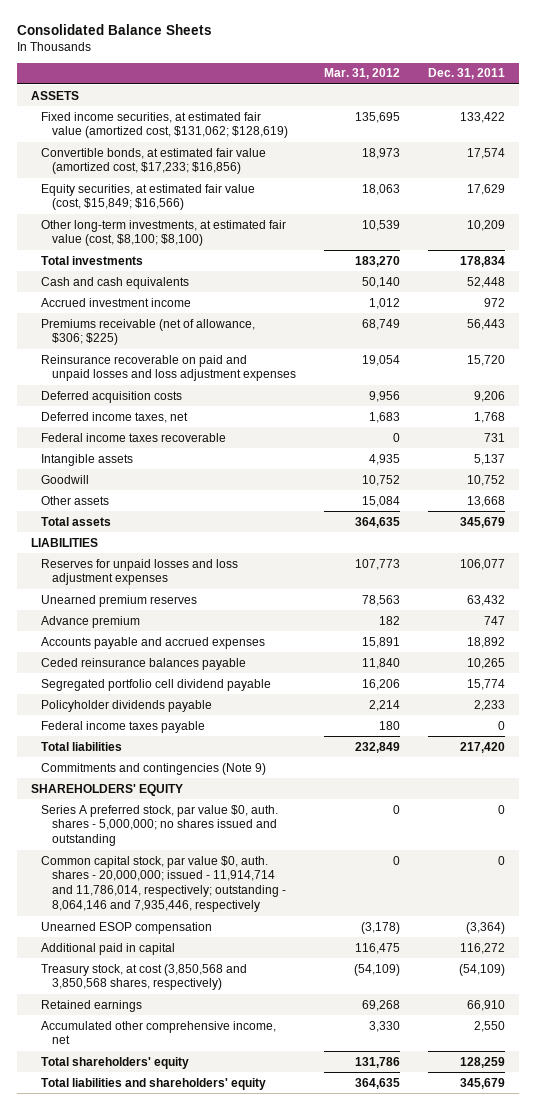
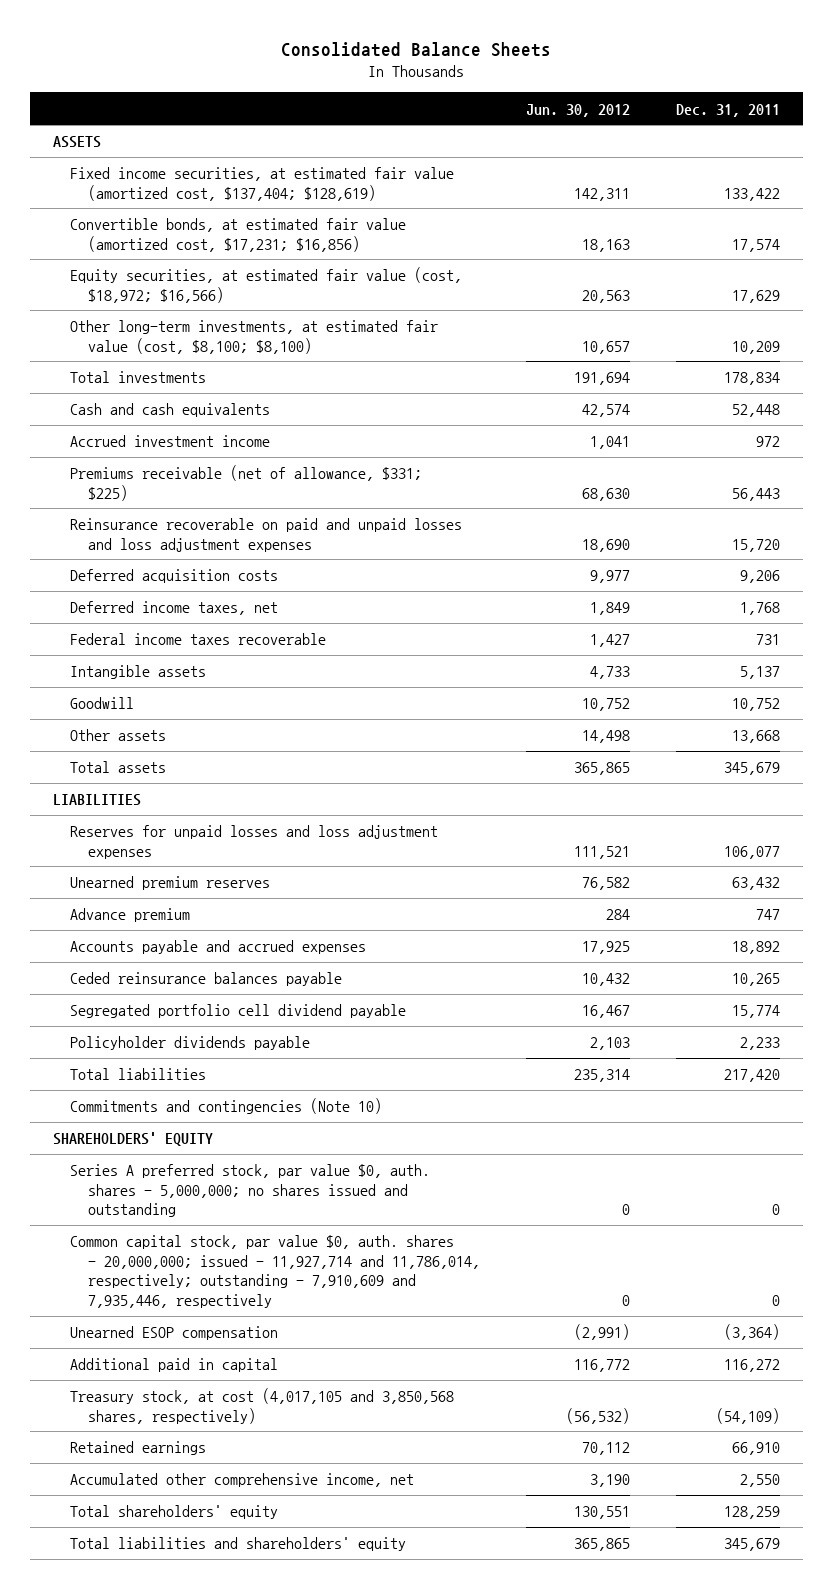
- | Mar. 31, 2012 | Dec. 31, 2011
+ | Jun. 30, 2012 | Dec. 31, 2011
- Fixed income securities, at estimated fair value (amortized cost, $131,062; $128,619) | 135,695 | 133,422
- Convertible bonds, at estimated fair value (amortized cost, $17,233; $16,856) | 18,973 | 17,574
- Equity securities, at estimated fair value (cost, $15,849; $16,566) | 18,063 | 17,629
+ Fixed income securities, at estimated fair value (amortized cost, $137,404; $128,619) | 142,311 | 133,422
+ Convertible bonds, at estimated fair value (amortized cost, $17,231; $16,856) | 18,163 | 17,574
+ Equity securities, at estimated fair value (cost, $18,972; $16,566) | 20,563 | 17,629
- Premiums receivable (net of allowance, $306; $225) | 68,749 | 56,443
+ Premiums receivable (net of allowance, $331; $225) | 68,630 | 56,443
- Federal income taxes payable | 180 | 0
- Commitments and contingencies (Note 9)
+ Commitments and contingencies (Note 10)
- Common capital stock, par value $0, auth. shares - 20,000,000; issued - 11,914,714 and 11,786,014, respectively; outstanding - 8,064,146 and 7,935,446, respectively | 0 | 0
+ Common capital stock, par value $0, auth. shares - 20,000,000; issued - 11,927,714 and 11,786,014, respectively; outstanding - 7,910,609 and 7,935,446, respectively | 0 | 0
- Treasury stock, at cost (3,850,568 and 3,850,568 shares, respectively) | (54,109) | (54,109)
+ Treasury stock, at cost (4,017,105 and 3,850,568 shares, respectively) | (56,532) | (54,109)

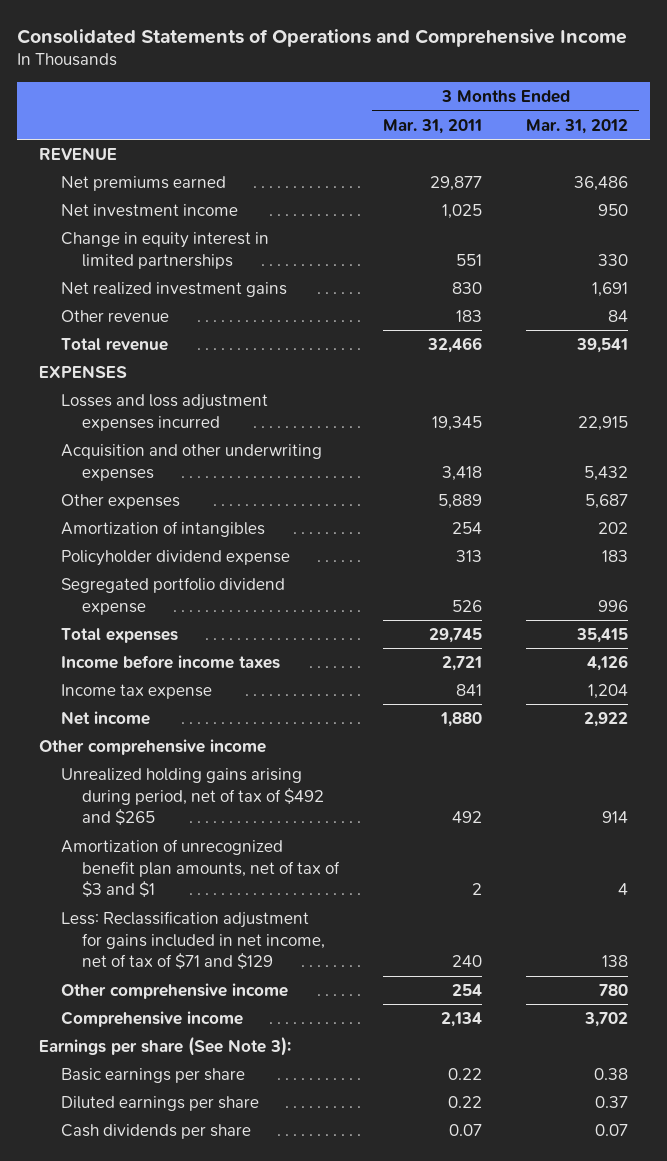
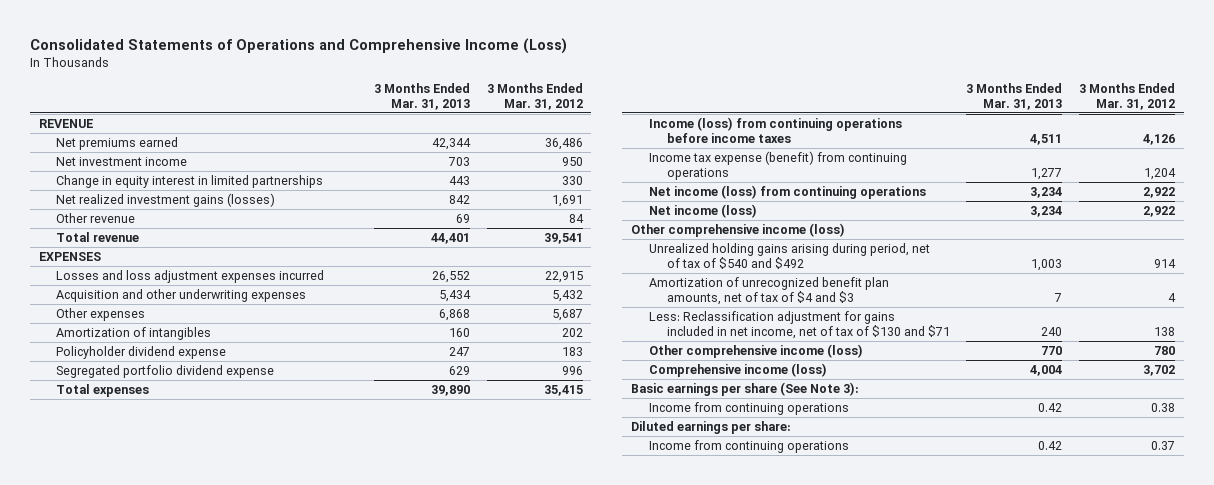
- Consolidated Statements of Operations and Comprehensive Income
+ Consolidated Statements of Operations and Comprehensive Income (Loss)
- | 3 Months Ended Mar. 31, 2011 | 3 Months Ended Mar. 31, 2012
+ | 3 Months Ended Mar. 31, 2013 | 3 Months Ended Mar. 31, 2012
- Net realized investment gains | 830 | 1,691
+ Net realized investment gains (losses) | 842 | 1,691
- Income before income taxes | 2,721 | 4,126
- Income tax expense | 841 | 1,204
- Net income | 1,880 | 2,922
- Other comprehensive income
- Unrealized holding gains arising during period, net of tax of $492 and $265 | 492 | 914
- Amortization of unrecognized benefit plan amounts, net of tax of $3 and $1 | 2 | 4
- Less: Reclassification adjustment for gains included in net income, net of tax of $71 and $129 | 240 | 138
- Other comprehensive income | 254 | 780
- Comprehensive income | 2,134 | 3,702
- Earnings per share (See Note 3):
- Basic earnings per share | 0.22 | 0.38
- Diluted earnings per share | 0.22 | 0.37
- Cash dividends per share | 0.07 | 0.07
+ Income (loss) from continuing operations before income taxes | 4,511 | 4,126
+ Income tax expense (benefit) from continuing operations | 1,277 | 1,204
+ Net income (loss) from continuing operations | 3,234 | 2,922
+ Net income (loss) | 3,234 | 2,922
+ Other comprehensive income (loss)
+ Unrealized holding gains arising during period, net of tax of $540 and $492 | 1,003 | 914
+ Amortization of unrecognized benefit plan amounts, net of tax of $4 and $3 | 7 | 4
+ Less: Reclassification adjustment for gains included in net income, net of tax of $130 and $71 | 240 | 138
+ Other comprehensive income (loss) | 770 | 780
+ Comprehensive income (loss) | 4,004 | 3,702
+ Basic earnings per share (See Note 3):
+ Income from continuing operations | 0.42 | 0.38
+ Diluted earnings per share:
+ Income from continuing operations | 0.42 | 0.37

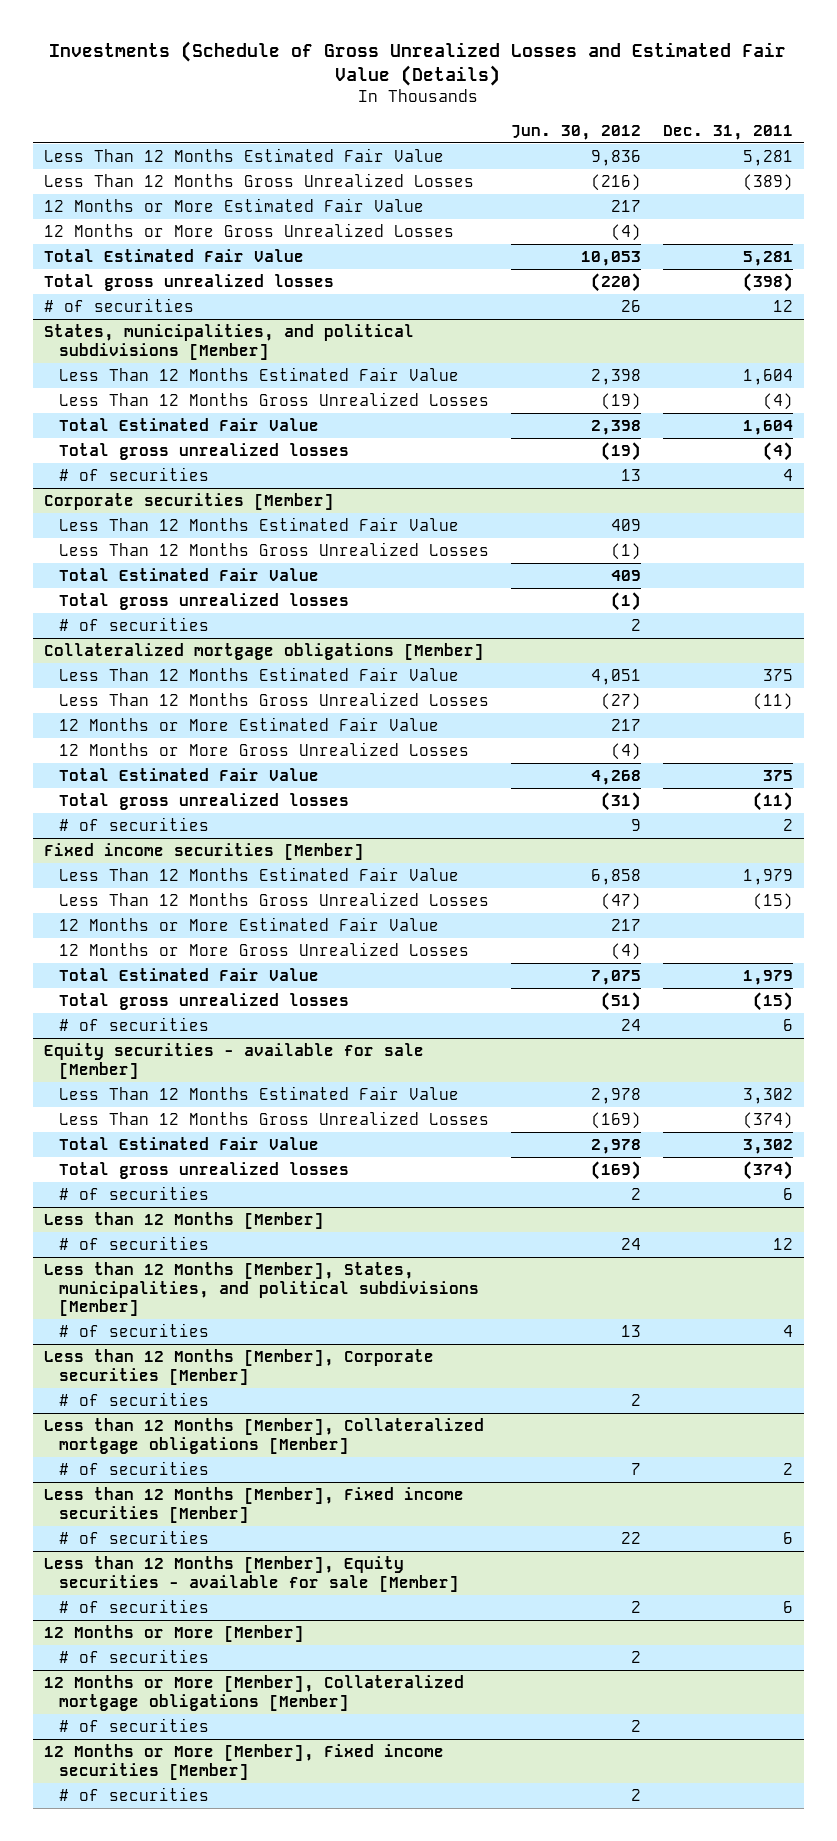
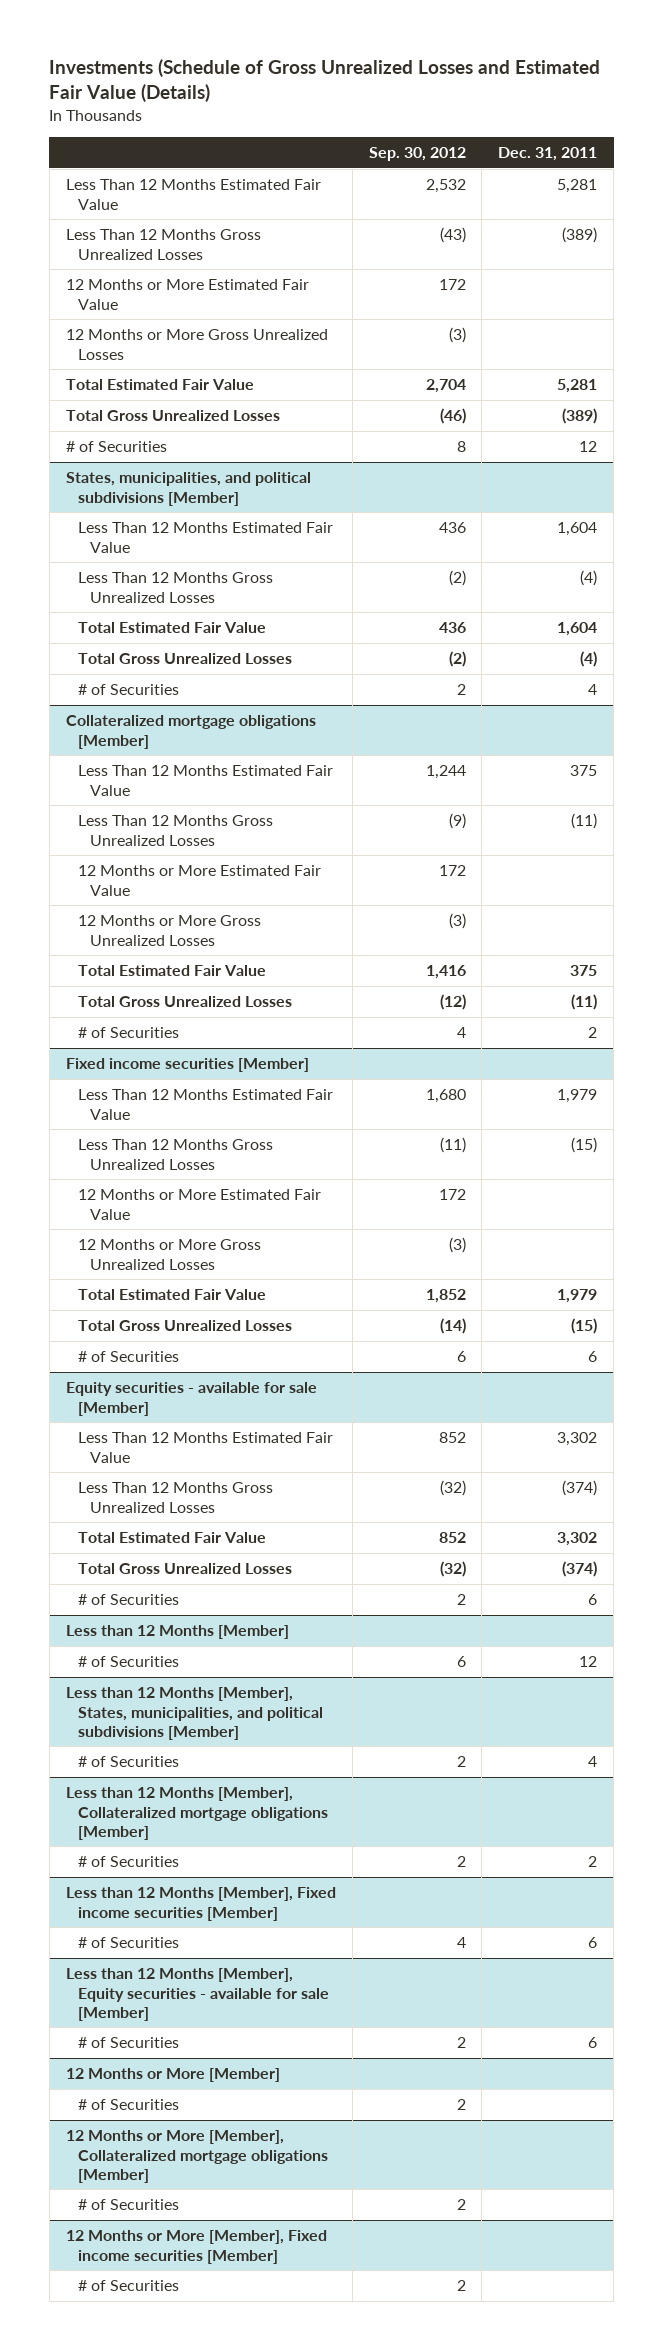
- | Jun. 30, 2012 | Dec. 31, 2011
+ | Sep. 30, 2012 | Dec. 31, 2011
- Total gross unrealized losses | (220) | (398)
- # of securities | 26 | 12
+ Total Gross Unrealized Losses | (46) | (389)
+ # of Securities | 8 | 12
@ States, municipalities, and political subdivisions [Member]
- Total gross unrealized losses | (19) | (4)
- # of securities | 13 | 4
- Corporate securities [Member]
- Less Than 12 Months Estimated Fair Value | 409 |
- Less Than 12 Months Gross Unrealized Losses | (1) |
- Total Estimated Fair Value | 409 |
- Total gross unrealized losses | (1) |
- # of securities | 2 |
@ States, municipalities, and political subdivisions [Member]
+ Total Gross Unrealized Losses | (2) | (4)
+ # of Securities | 2 | 4
@ Collateralized mortgage obligations [Member]
- Total gross unrealized losses | (31) | (11)
- # of securities | 9 | 2
+ Total Gross Unrealized Losses | (12) | (11)
+ # of Securities | 4 | 2
@ Fixed income securities [Member]
- Total gross unrealized losses | (51) | (15)
- # of securities | 24 | 6
+ Total Gross Unrealized Losses | (14) | (15)
+ # of Securities | 6 | 6
@ Equity securities - available for sale [Member]
- Total gross unrealized losses | (169) | (374)
- # of securities | 2 | 6
+ Total Gross Unrealized Losses | (32) | (374)
+ # of Securities | 2 | 6
@ Less than 12 Months [Member]
- # of securities | 24 | 12
+ # of Securities | 6 | 12
@ Less than 12 Months [Member], States, municipalities, and political subdivisions [Member]
- # of securities | 13 | 4
- Less than 12 Months [Member], Corporate securities [Member]
- # of securities | 2 |
@ Less than 12 Months [Member], States, municipalities, and political subdivisions [Member]
+ # of Securities | 2 | 4
@ Less than 12 Months [Member], Collateralized mortgage obligations [Member]
- # of securities | 7 | 2
+ # of Securities | 2 | 2
@ Less than 12 Months [Member], Fixed income securities [Member]
- # of securities | 22 | 6
+ # of Securities | 4 | 6
@ Less than 12 Months [Member], Equity securities - available for sale [Member]
- # of securities | 2 | 6
+ # of Securities | 2 | 6
@ 12 Months or More [Member]
- # of securities | 2 |
+ # of Securities | 2 |
@ 12 Months or More [Member], Collateralized mortgage obligations [Member]
- # of securities | 2 |
+ # of Securities | 2 |
@ 12 Months or More [Member], Fixed income securities [Member]
- # of securities | 2 |
+ # of Securities | 2 |

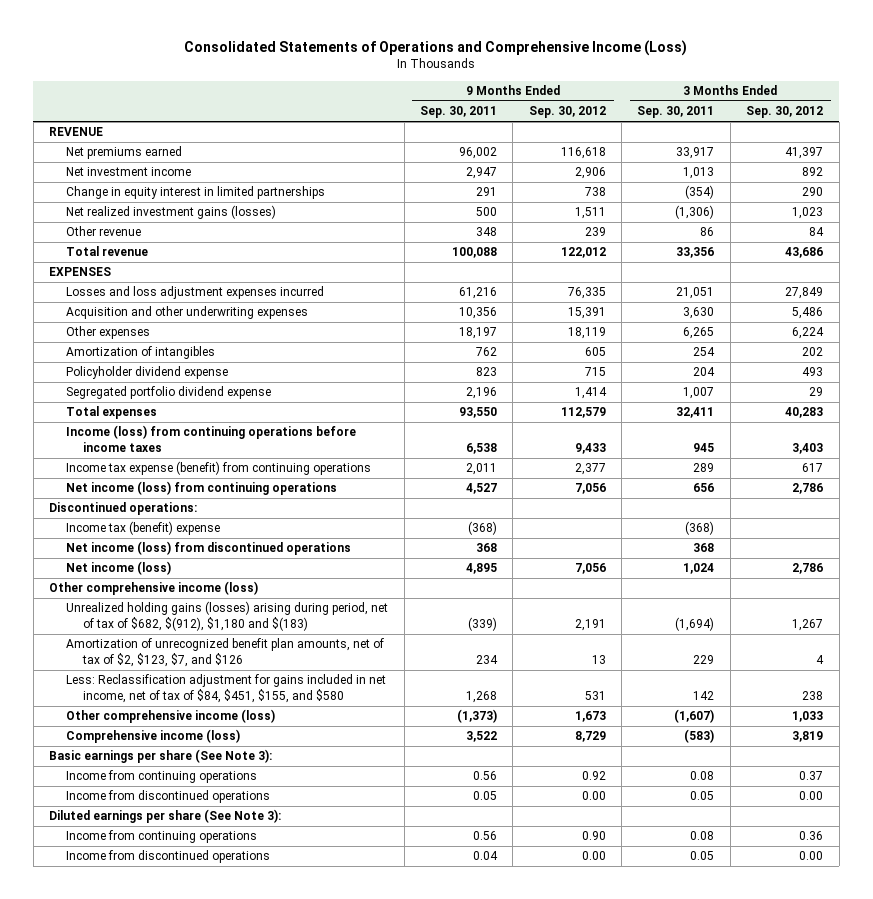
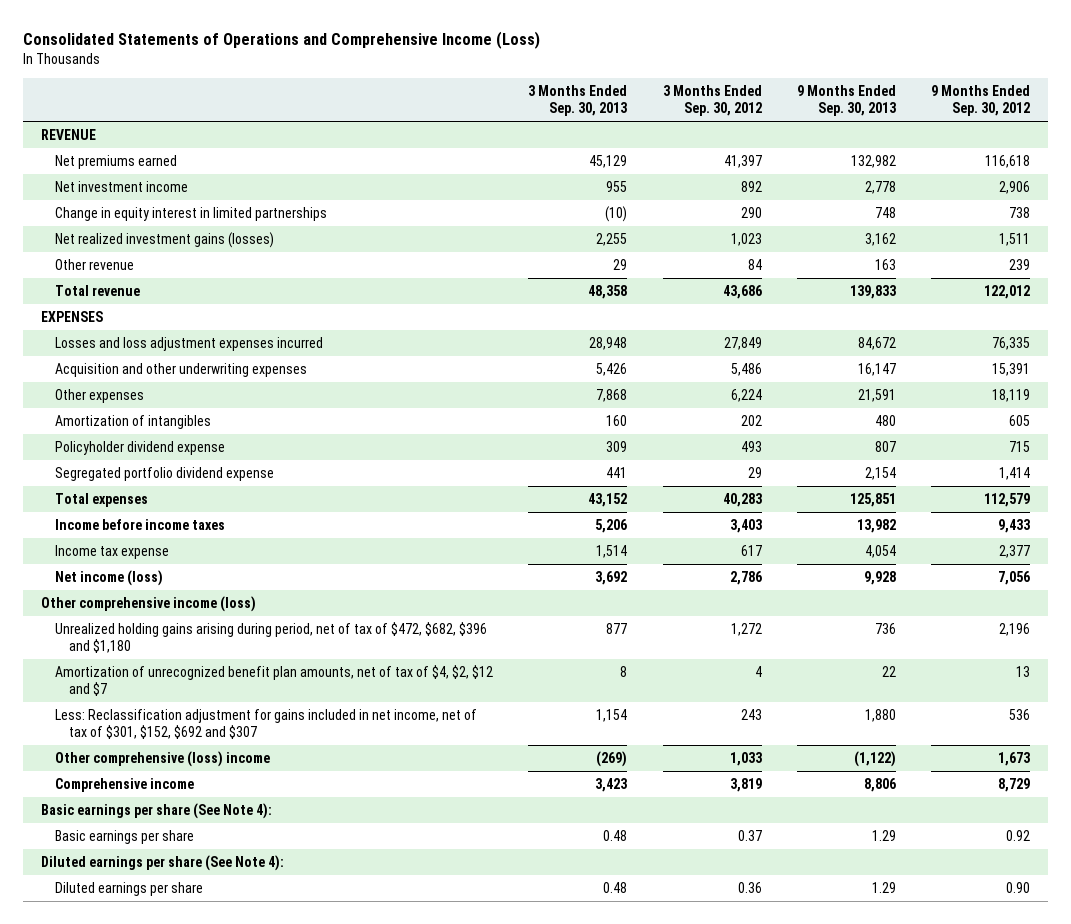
- | 9 Months Ended Sep. 30, 2011 | 9 Months Ended Sep. 30, 2012 | 3 Months Ended Sep. 30, 2011 | 3 Months Ended Sep. 30, 2012
+ | 3 Months Ended Sep. 30, 2013 | 3 Months Ended Sep. 30, 2012 | 9 Months Ended Sep. 30, 2013 | 9 Months Ended Sep. 30, 2012
- Income (loss) from continuing operations before income taxes | 6,538 | 9,433 | 945 | 3,403
- Income tax expense (benefit) from continuing operations | 2,011 | 2,377 | 289 | 617
- Net income (loss) from continuing operations | 4,527 | 7,056 | 656 | 2,786
- Discontinued operations:
- Income tax (benefit) expense | (368) | | (368) |
- Net income (loss) from discontinued operations | 368 | | 368 |
+ Income before income taxes | 5,206 | 3,403 | 13,982 | 9,433
+ Income tax expense | 1,514 | 617 | 4,054 | 2,377
- Unrealized holding gains (losses) arising during period, net of tax of $682, $(912), $1,180 and $(183) | (339) | 2,191 | (1,694) | 1,267
- Amortization of unrecognized benefit plan amounts, net of tax of $2, $123, $7, and $126 | 234 | 13 | 229 | 4
- Less: Reclassification adjustment for gains included in net income, net of tax of $84, $451, $155, and $580 | 1,268 | 531 | 142 | 238
- Other comprehensive income (loss) | (1,373) | 1,673 | (1,607) | 1,033
- Comprehensive income (loss) | 3,522 | 8,729 | (583) | 3,819
- Basic earnings per share (See Note 3):
- Income from continuing operations | 0.56 | 0.92 | 0.08 | 0.37
- Income from discontinued operations | 0.05 | 0.00 | 0.05 | 0.00
- Diluted earnings per share (See Note 3):
- Income from continuing operations | 0.56 | 0.90 | 0.08 | 0.36
- Income from discontinued operations | 0.04 | 0.00 | 0.05 | 0.00
+ Unrealized holding gains arising during period, net of tax of $472, $682, $396 and $1,180 | 877 | 1,272 | 736 | 2,196
+ Amortization of unrecognized benefit plan amounts, net of tax of $4, $2, $12 and $7 | 8 | 4 | 22 | 13
+ Less: Reclassification adjustment for gains included in net income, net of tax of $301, $152, $692 and $307 | 1,154 | 243 | 1,880 | 536
+ Other comprehensive (loss) income | (269) | 1,033 | (1,122) | 1,673
+ Comprehensive income | 3,423 | 3,819 | 8,806 | 8,729
+ Basic earnings per share (See Note 4):
+ Basic earnings per share | 0.48 | 0.37 | 1.29 | 0.92
+ Diluted earnings per share (See Note 4):
+ Diluted earnings per share | 0.48 | 0.36 | 1.29 | 0.90

